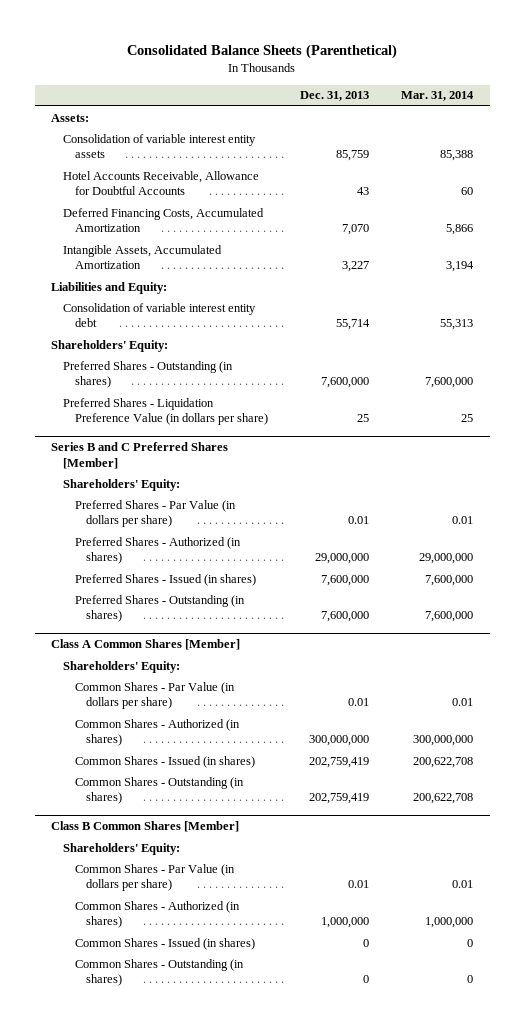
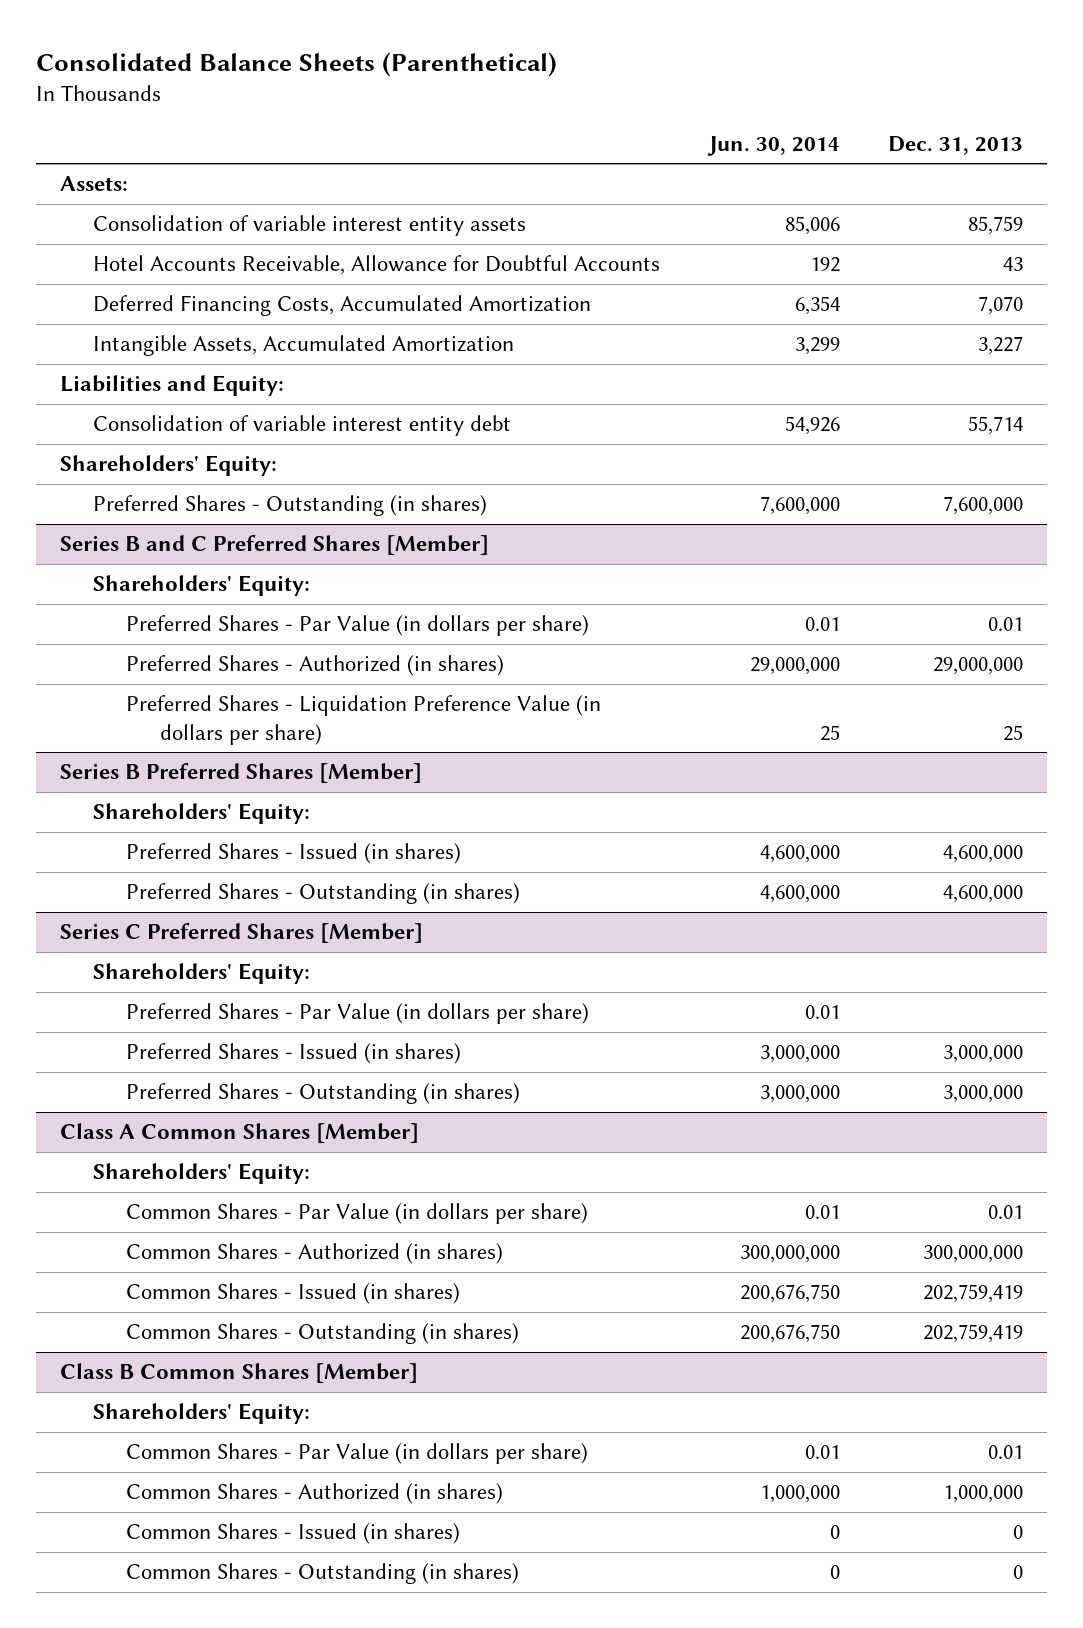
- | Dec. 31, 2013 | Mar. 31, 2014
+ | Jun. 30, 2014 | Dec. 31, 2013
- Preferred Shares - Liquidation Preference Value (in dollars per share) | 25 | 25
@ Series B and C Preferred Shares [Member]
- Preferred Shares - Issued (in shares) | 7,600,000 | 7,600,000
- Preferred Shares - Outstanding (in shares) | 7,600,000 | 7,600,000
+ Preferred Shares - Liquidation Preference Value (in dollars per share) | 25 | 25
+ Series B Preferred Shares [Member]
+ Shareholders' Equity:
+ Preferred Shares - Issued (in shares) | 4,600,000 | 4,600,000
+ Preferred Shares - Outstanding (in shares) | 4,600,000 | 4,600,000
+ Series C Preferred Shares [Member]
+ Shareholders' Equity:
+ Preferred Shares - Par Value (in dollars per share) | 0.01 |
+ Preferred Shares - Issued (in shares) | 3,000,000 | 3,000,000
+ Preferred Shares - Outstanding (in shares) | 3,000,000 | 3,000,000

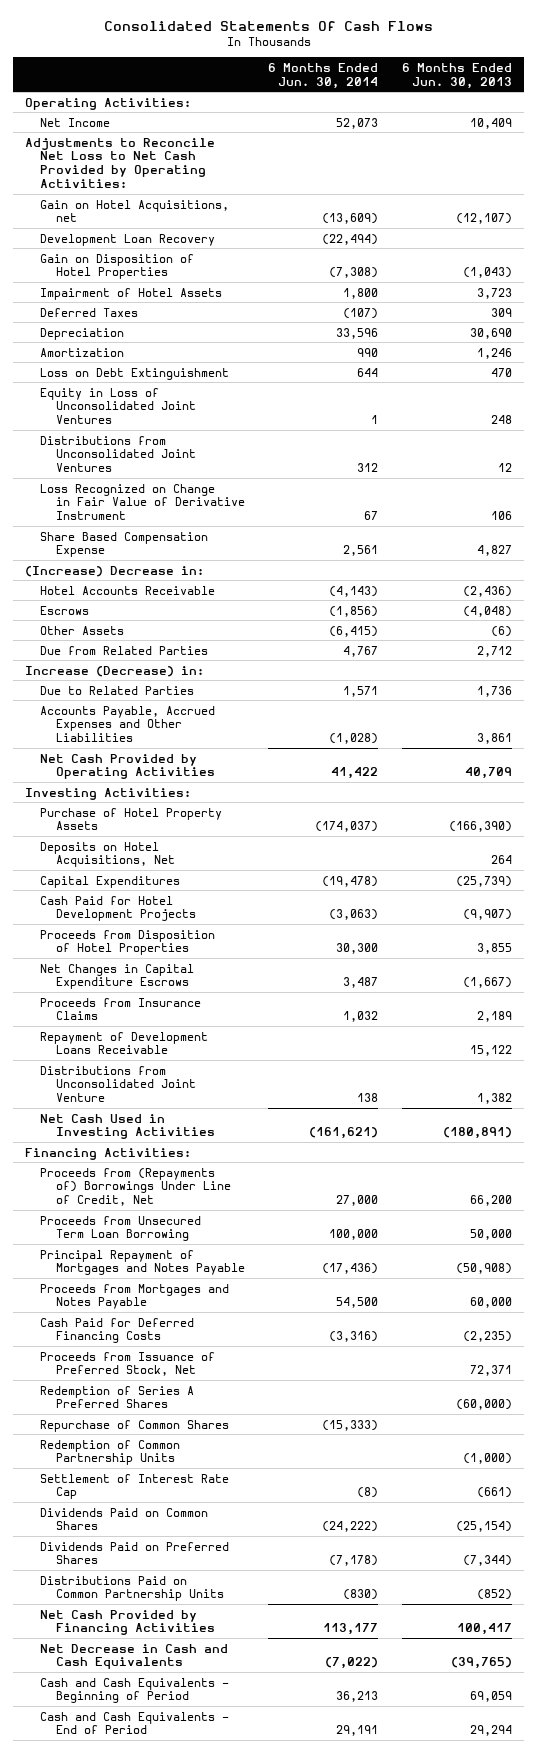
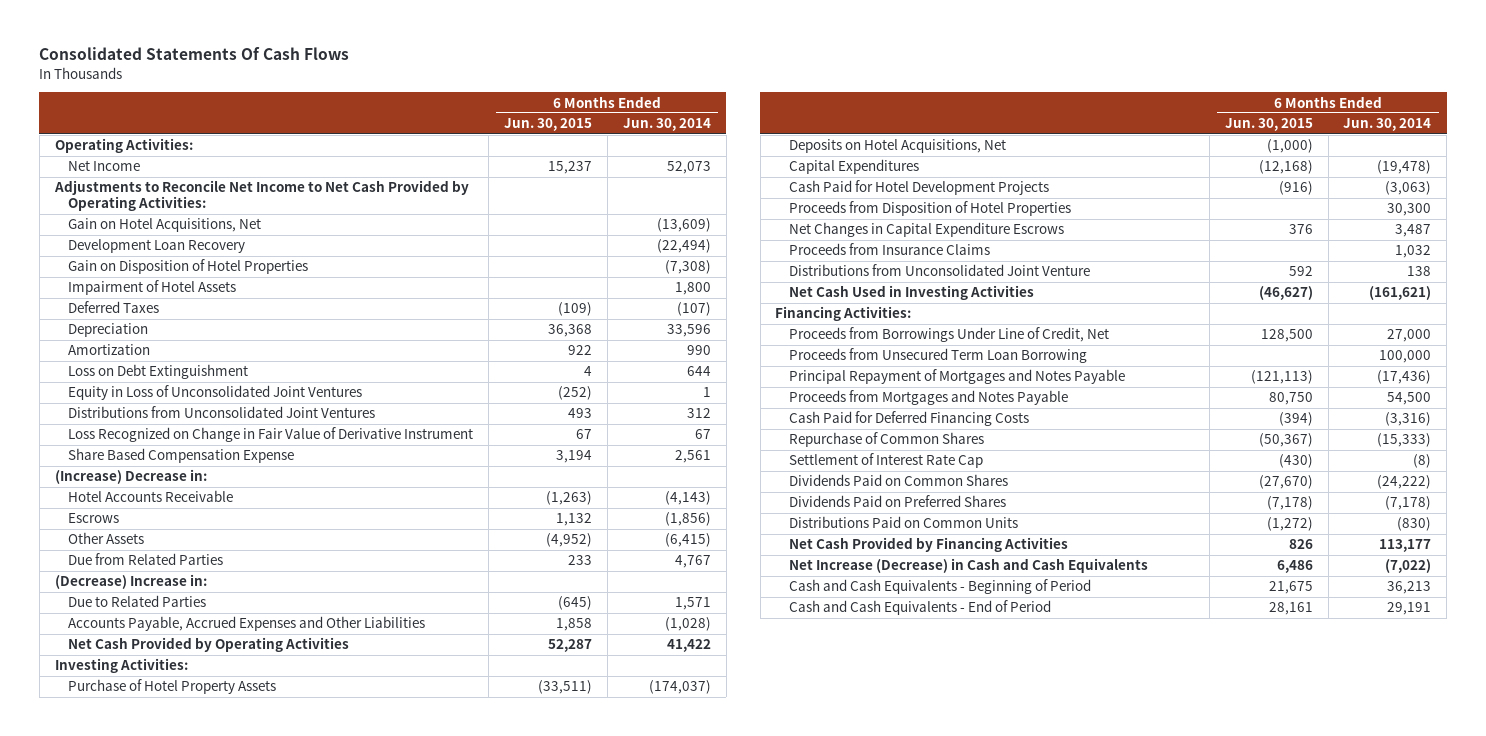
- | 6 Months Ended Jun. 30, 2014 | 6 Months Ended Jun. 30, 2013
+ | 6 Months Ended Jun. 30, 2015 | 6 Months Ended Jun. 30, 2014
- Adjustments to Reconcile Net Loss to Net Cash Provided by Operating Activities:
- Gain on Hotel Acquisitions, net | (13,609) | (12,107)
+ Adjustments to Reconcile Net Income to Net Cash Provided by Operating Activities:
+ Gain on Hotel Acquisitions, Net | | (13,609)
- Increase (Decrease) in:
+ (Decrease) Increase in:
- Repayment of Development Loans Receivable | | 15,122
- Proceeds from (Repayments of) Borrowings Under Line of Credit, Net | 27,000 | 66,200
+ Proceeds from Borrowings Under Line of Credit, Net | 128,500 | 27,000
- Proceeds from Issuance of Preferred Stock, Net | | 72,371
- Redemption of Series A Preferred Shares | | (60,000)
- Redemption of Common Partnership Units | | (1,000)
- Distributions Paid on Common Partnership Units | (830) | (852)
+ Distributions Paid on Common Units | (1,272) | (830)
- Net Decrease in Cash and Cash Equivalents | (7,022) | (39,765)
+ Net Increase (Decrease) in Cash and Cash Equivalents | 6,486 | (7,022)

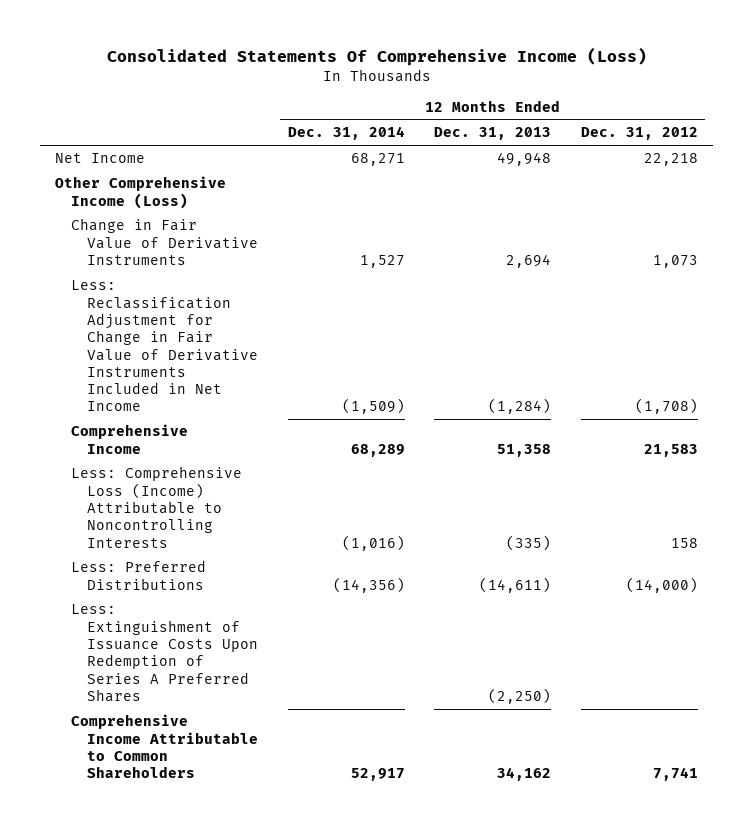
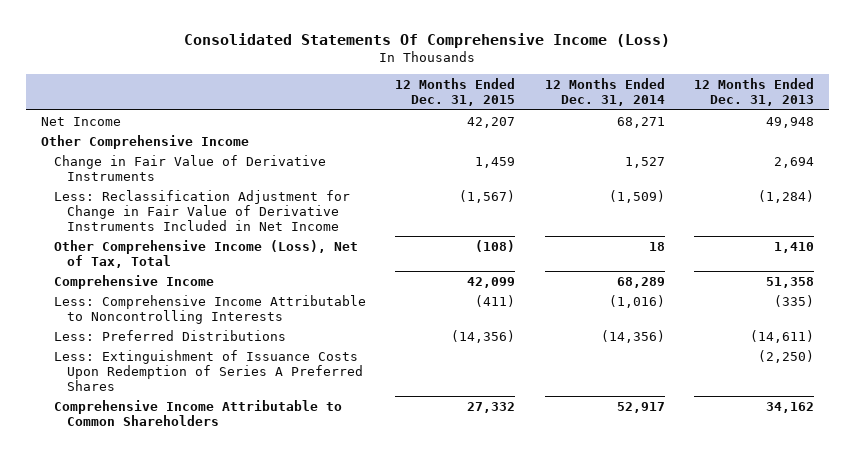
- | 12 Months Ended Dec. 31, 2014 | 12 Months Ended Dec. 31, 2013 | 12 Months Ended Dec. 31, 2012
+ | 12 Months Ended Dec. 31, 2015 | 12 Months Ended Dec. 31, 2014 | 12 Months Ended Dec. 31, 2013
- Other Comprehensive Income (Loss)
+ Other Comprehensive Income
+ Other Comprehensive Income (Loss), Net of Tax, Total | (108) | 18 | 1,410
- Less: Comprehensive Loss (Income) Attributable to Noncontrolling Interests | (1,016) | (335) | 158
+ Less: Comprehensive Income Attributable to Noncontrolling Interests | (411) | (1,016) | (335)

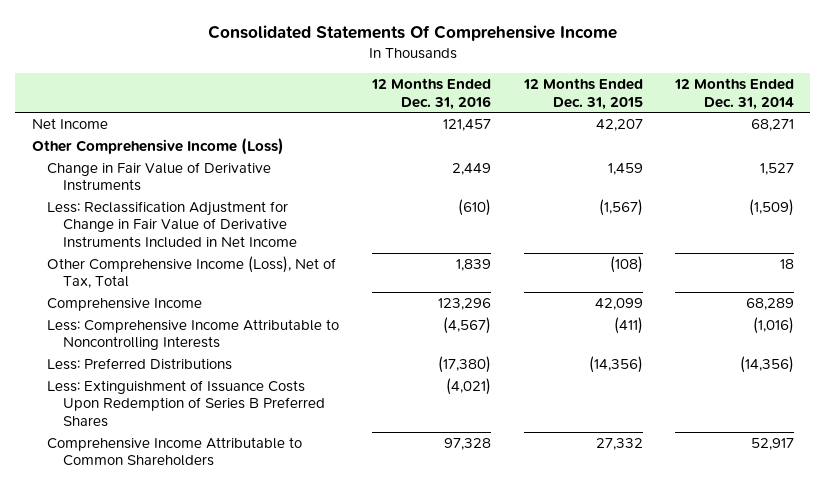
- Consolidated Statements Of Comprehensive Income (Loss)
+ Consolidated Statements Of Comprehensive Income
- | 12 Months Ended Dec. 31, 2015 | 12 Months Ended Dec. 31, 2014 | 12 Months Ended Dec. 31, 2013
+ | 12 Months Ended Dec. 31, 2016 | 12 Months Ended Dec. 31, 2015 | 12 Months Ended Dec. 31, 2014
- Other Comprehensive Income
+ Other Comprehensive Income (Loss)
- Less: Extinguishment of Issuance Costs Upon Redemption of Series A Preferred Shares | | | (2,250)
+ Less: Extinguishment of Issuance Costs Upon Redemption of Series B Preferred Shares | (4,021) | |

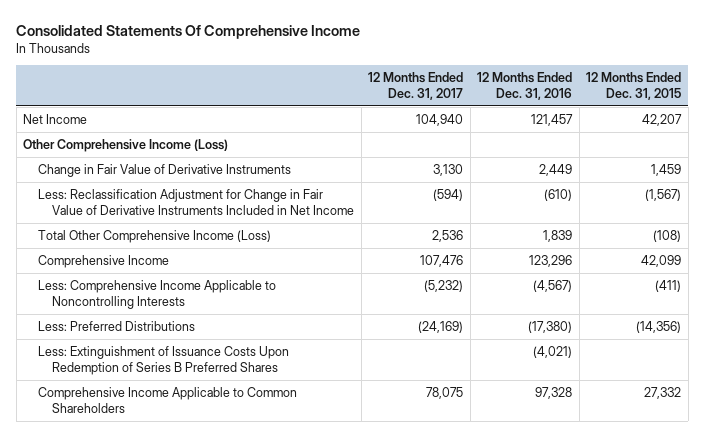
- | 12 Months Ended Dec. 31, 2016 | 12 Months Ended Dec. 31, 2015 | 12 Months Ended Dec. 31, 2014
+ | 12 Months Ended Dec. 31, 2017 | 12 Months Ended Dec. 31, 2016 | 12 Months Ended Dec. 31, 2015
- Other Comprehensive Income (Loss), Net of Tax, Total | 1,839 | (108) | 18
+ Total Other Comprehensive Income (Loss) | 2,536 | 1,839 | (108)
- Less: Comprehensive Income Attributable to Noncontrolling Interests | (4,567) | (411) | (1,016)
+ Less: Comprehensive Income Applicable to Noncontrolling Interests | (5,232) | (4,567) | (411)
- Comprehensive Income Attributable to Common Shareholders | 97,328 | 27,332 | 52,917
+ Comprehensive Income Applicable to Common Shareholders | 78,075 | 97,328 | 27,332

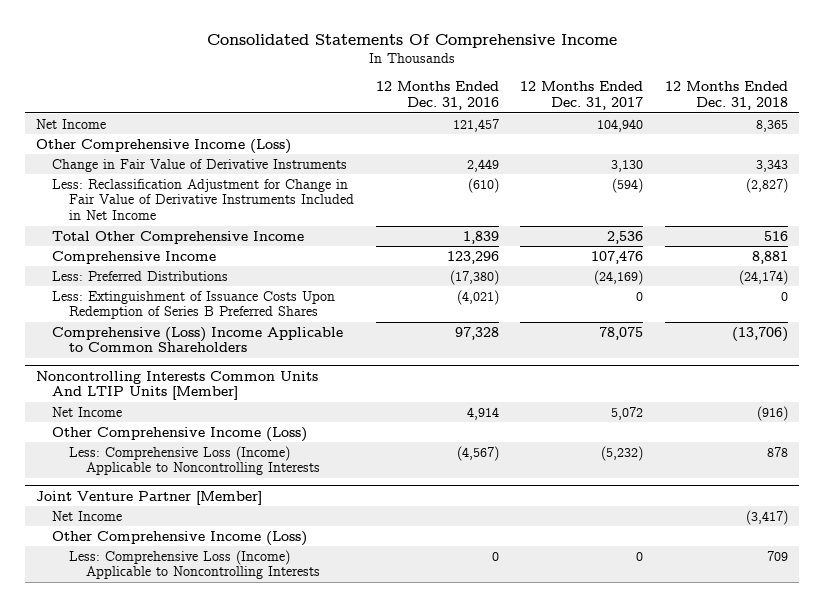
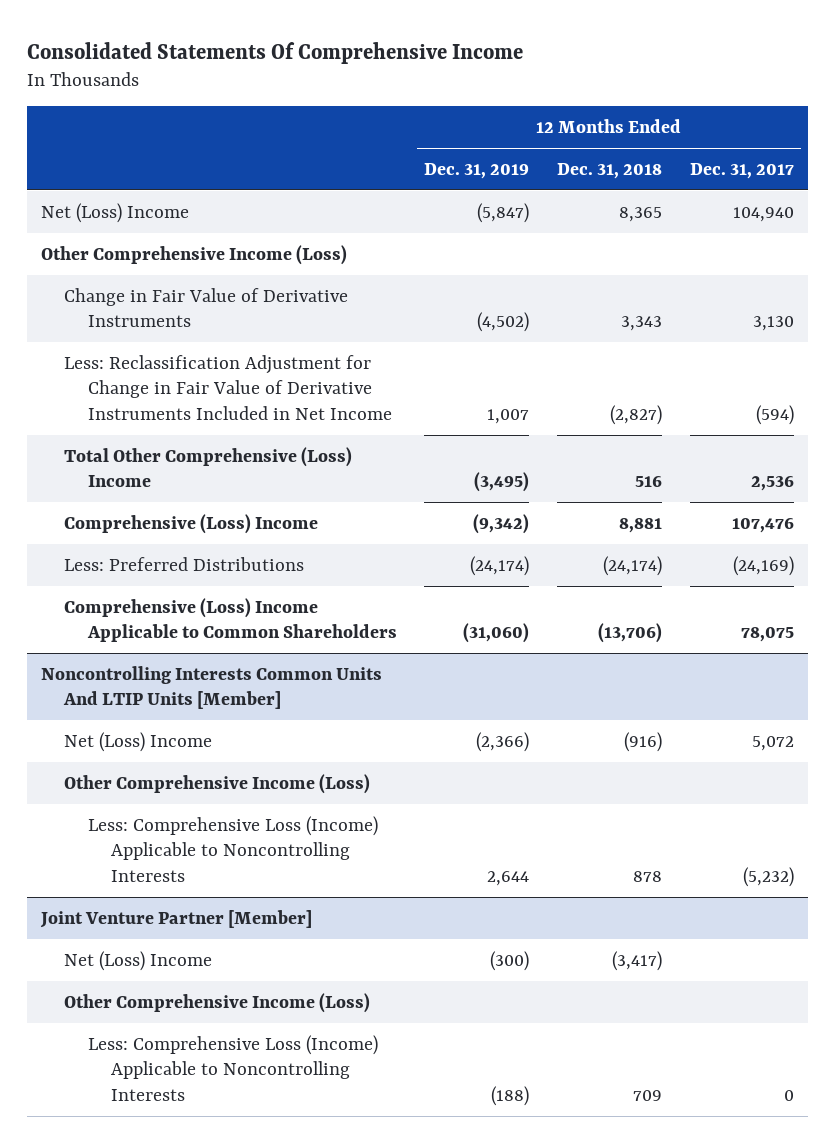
- | 12 Months Ended Dec. 31, 2016 | 12 Months Ended Dec. 31, 2017 | 12 Months Ended Dec. 31, 2018
+ | 12 Months Ended Dec. 31, 2019 | 12 Months Ended Dec. 31, 2018 | 12 Months Ended Dec. 31, 2017
- Net Income | 121,457 | 104,940 | 8,365
+ Net (Loss) Income | (5,847) | 8,365 | 104,940
- Total Other Comprehensive Income | 1,839 | 2,536 | 516
- Comprehensive Income | 123,296 | 107,476 | 8,881
+ Total Other Comprehensive (Loss) Income | (3,495) | 516 | 2,536
+ Comprehensive (Loss) Income | (9,342) | 8,881 | 107,476
- Less: Extinguishment of Issuance Costs Upon Redemption of Series B Preferred Shares | (4,021) | 0 | 0
@ Noncontrolling Interests Common Units And LTIP Units [Member]
- Net Income | 4,914 | 5,072 | (916)
+ Net (Loss) Income | (2,366) | (916) | 5,072
@ Joint Venture Partner [Member]
- Net Income | | | (3,417)
+ Net (Loss) Income | (300) | (3,417) |

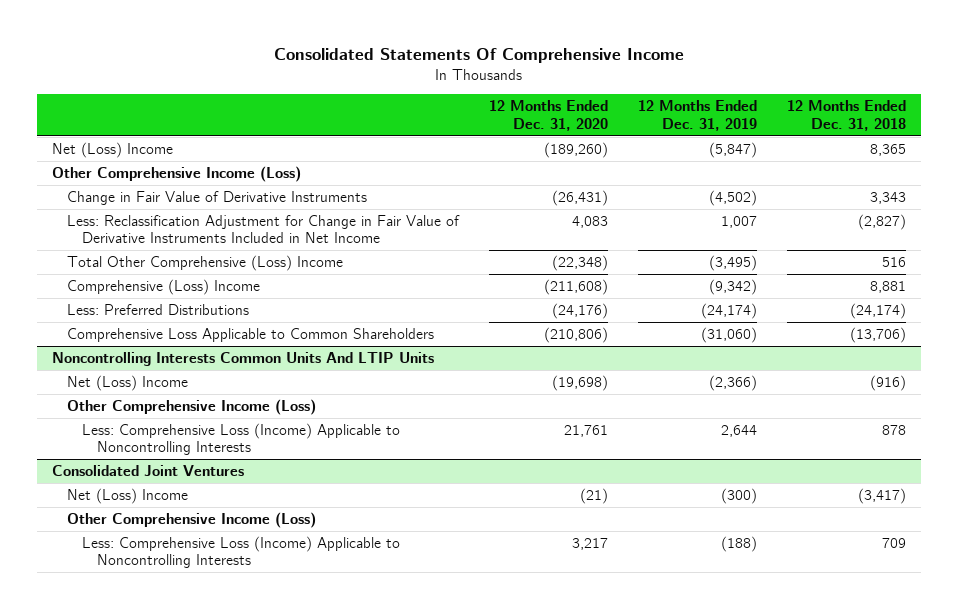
- | 12 Months Ended Dec. 31, 2019 | 12 Months Ended Dec. 31, 2018 | 12 Months Ended Dec. 31, 2017
+ | 12 Months Ended Dec. 31, 2020 | 12 Months Ended Dec. 31, 2019 | 12 Months Ended Dec. 31, 2018
- Comprehensive (Loss) Income Applicable to Common Shareholders | (31,060) | (13,706) | 78,075
- Noncontrolling Interests Common Units And LTIP Units [Member]
+ Comprehensive Loss Applicable to Common Shareholders | (210,806) | (31,060) | (13,706)
+ Noncontrolling Interests Common Units And LTIP Units
- Joint Venture Partner [Member]
+ Consolidated Joint Ventures

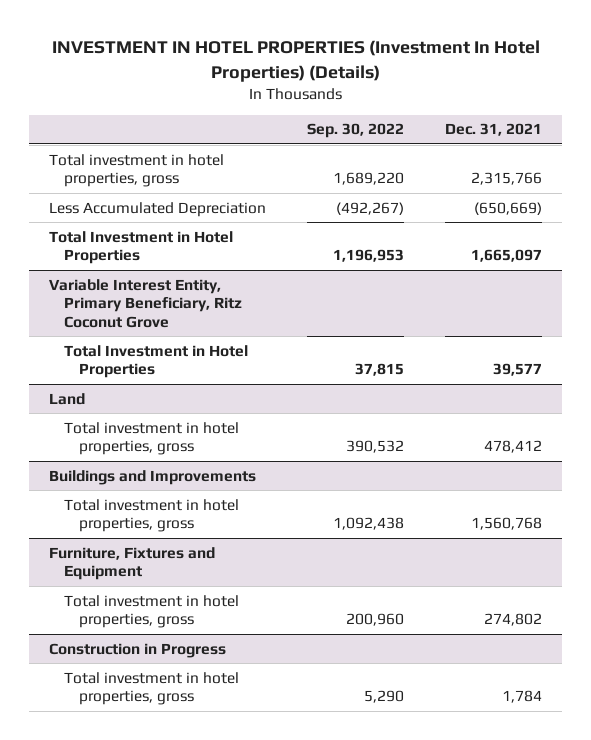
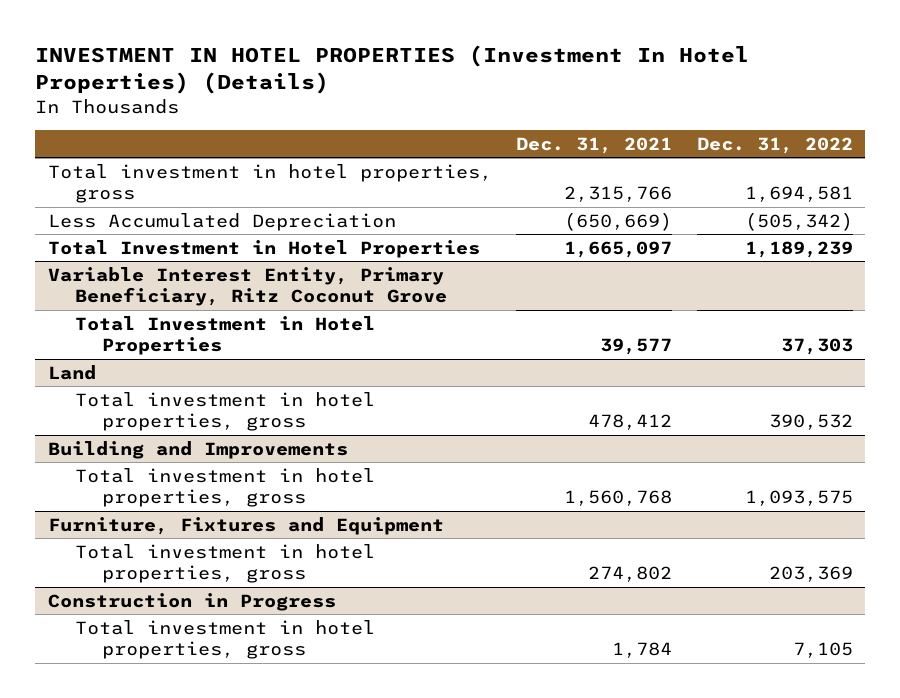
- | Sep. 30, 2022 | Dec. 31, 2021
+ | Dec. 31, 2021 | Dec. 31, 2022
- Buildings and Improvements
+ Building and Improvements

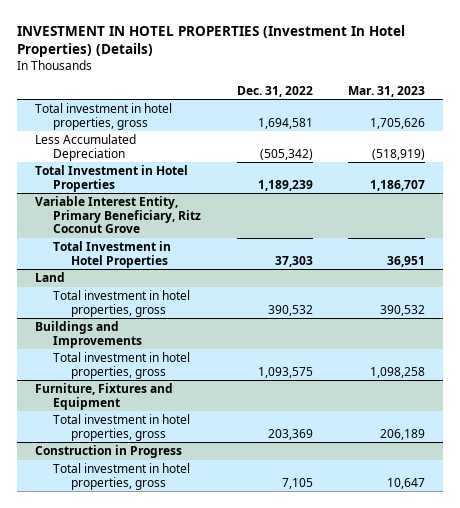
- | Dec. 31, 2021 | Dec. 31, 2022
+ | Dec. 31, 2022 | Mar. 31, 2023
- Building and Improvements
+ Buildings and Improvements

